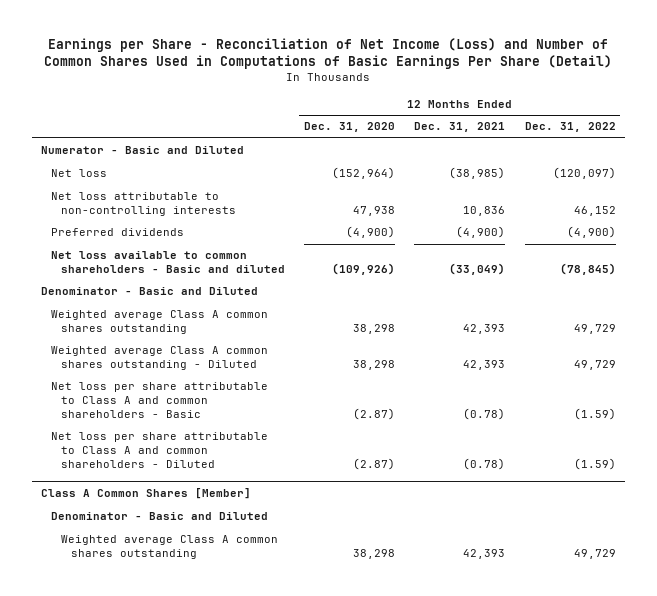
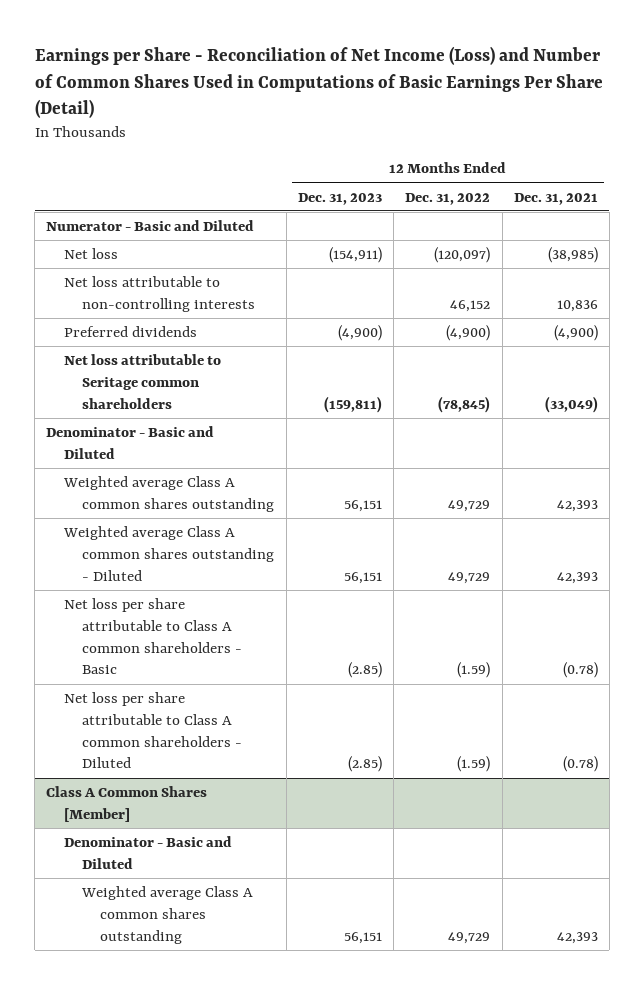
- | 12 Months Ended Dec. 31, 2020 | 12 Months Ended Dec. 31, 2021 | 12 Months Ended Dec. 31, 2022
+ | 12 Months Ended Dec. 31, 2023 | 12 Months Ended Dec. 31, 2022 | 12 Months Ended Dec. 31, 2021
- Net loss available to common shareholders - Basic and diluted | (109,926) | (33,049) | (78,845)
+ Net loss attributable to Seritage common shareholders | (159,811) | (78,845) | (33,049)
- Net loss per share attributable to Class A and common shareholders - Basic | (2.87) | (0.78) | (1.59)
- Net loss per share attributable to Class A and common shareholders - Diluted | (2.87) | (0.78) | (1.59)
+ Net loss per share attributable to Class A common shareholders - Basic | (2.85) | (1.59) | (0.78)
+ Net loss per share attributable to Class A common shareholders - Diluted | (2.85) | (1.59) | (0.78)

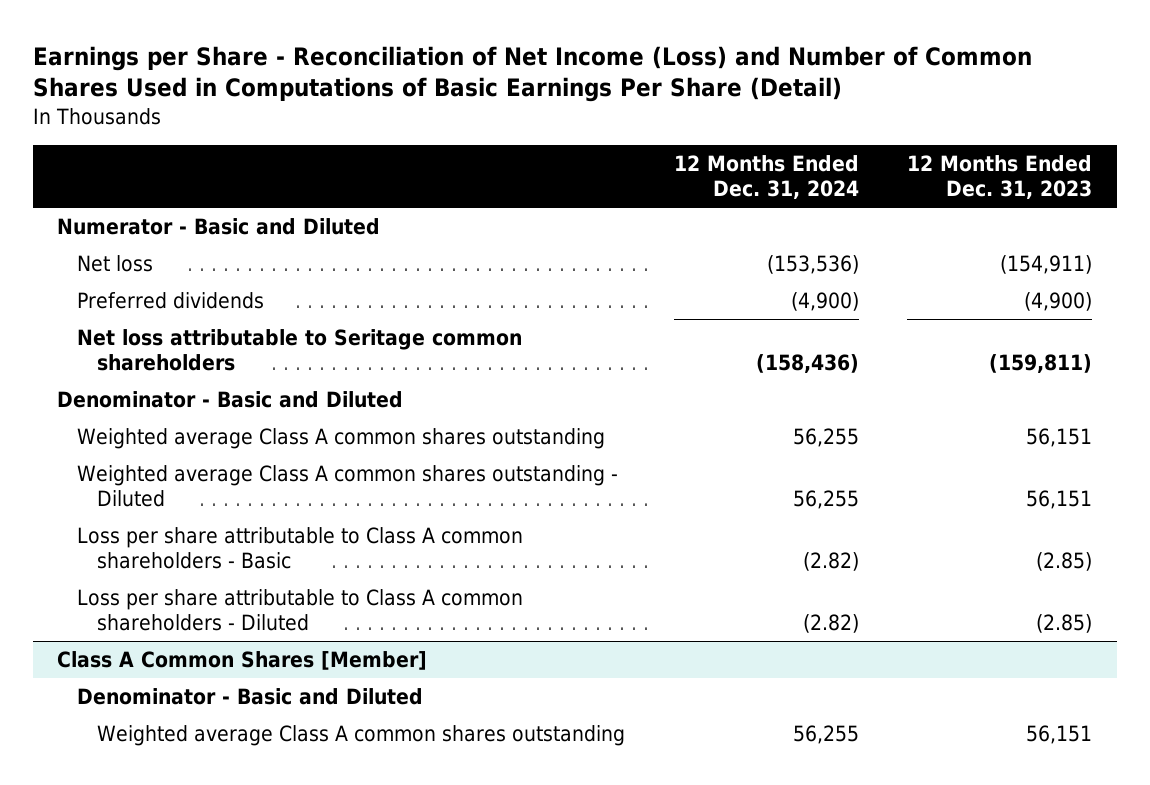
- | 12 Months Ended Dec. 31, 2023 | 12 Months Ended Dec. 31, 2022 | 12 Months Ended Dec. 31, 2021
+ | 12 Months Ended Dec. 31, 2024 | 12 Months Ended Dec. 31, 2023
- Net loss attributable to non-controlling interests | | 46,152 | 10,836
- Net loss per share attributable to Class A common shareholders - Basic | (2.85) | (1.59) | (0.78)
- Net loss per share attributable to Class A common shareholders - Diluted | (2.85) | (1.59) | (0.78)
+ Loss per share attributable to Class A common shareholders - Basic | (2.82) | (2.85)
+ Loss per share attributable to Class A common shareholders - Diluted | (2.82) | (2.85)

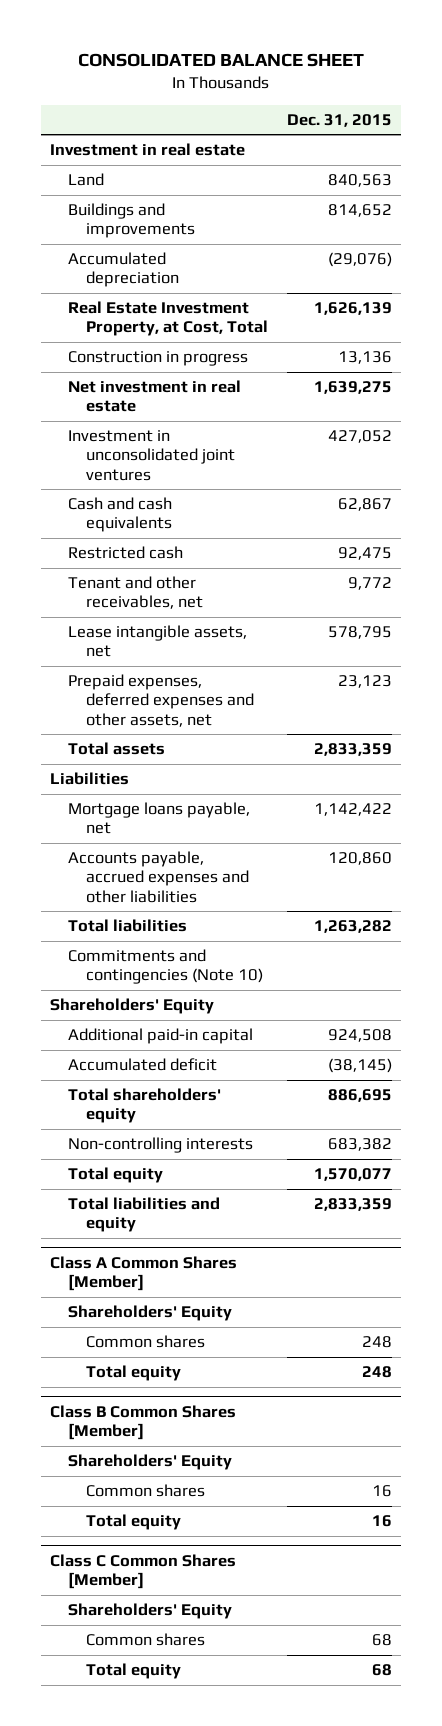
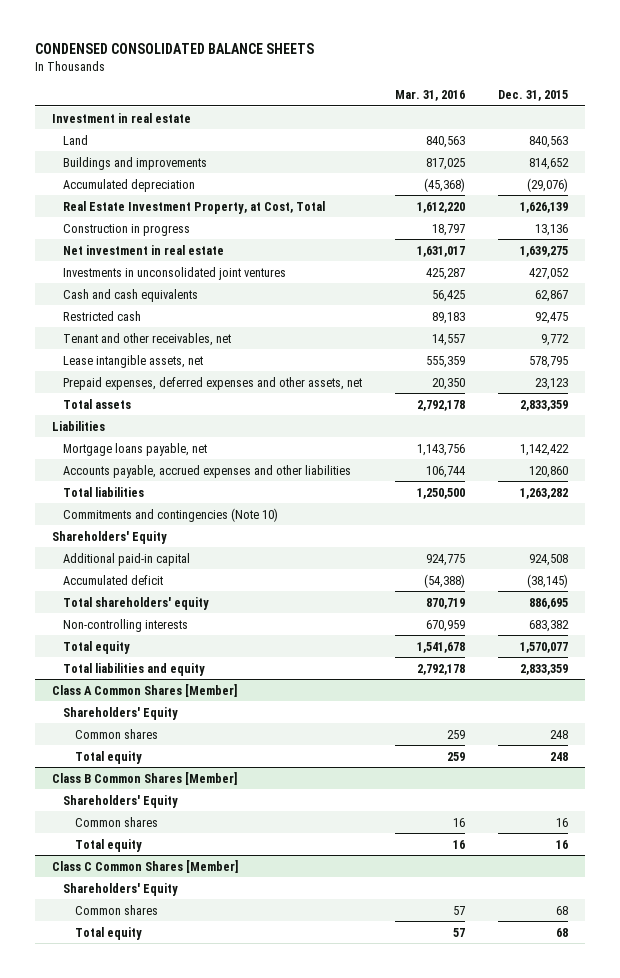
- CONSOLIDATED BALANCE SHEET
+ CONDENSED CONSOLIDATED BALANCE SHEETS
- | Dec. 31, 2015
+ | Mar. 31, 2016 | Dec. 31, 2015
- Investment in unconsolidated joint ventures | 427,052
+ Investments in unconsolidated joint ventures | 425,287 | 427,052

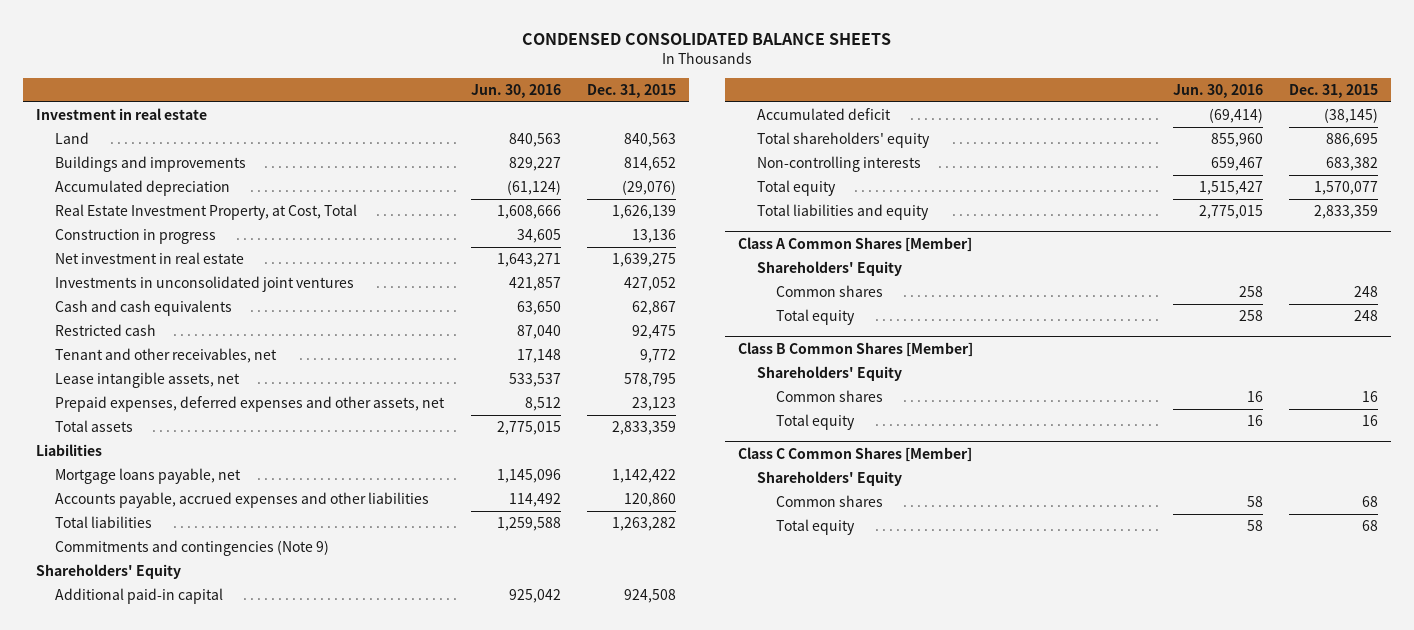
- | Mar. 31, 2016 | Dec. 31, 2015
+ | Jun. 30, 2016 | Dec. 31, 2015
- Commitments and contingencies (Note 10)
+ Commitments and contingencies (Note 9)

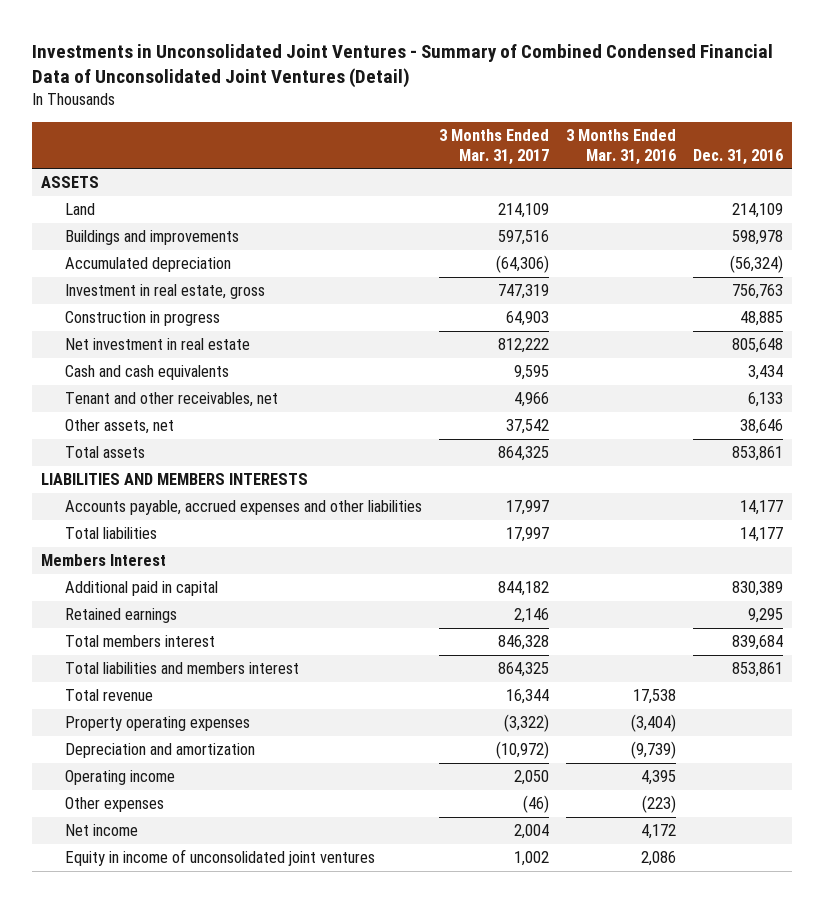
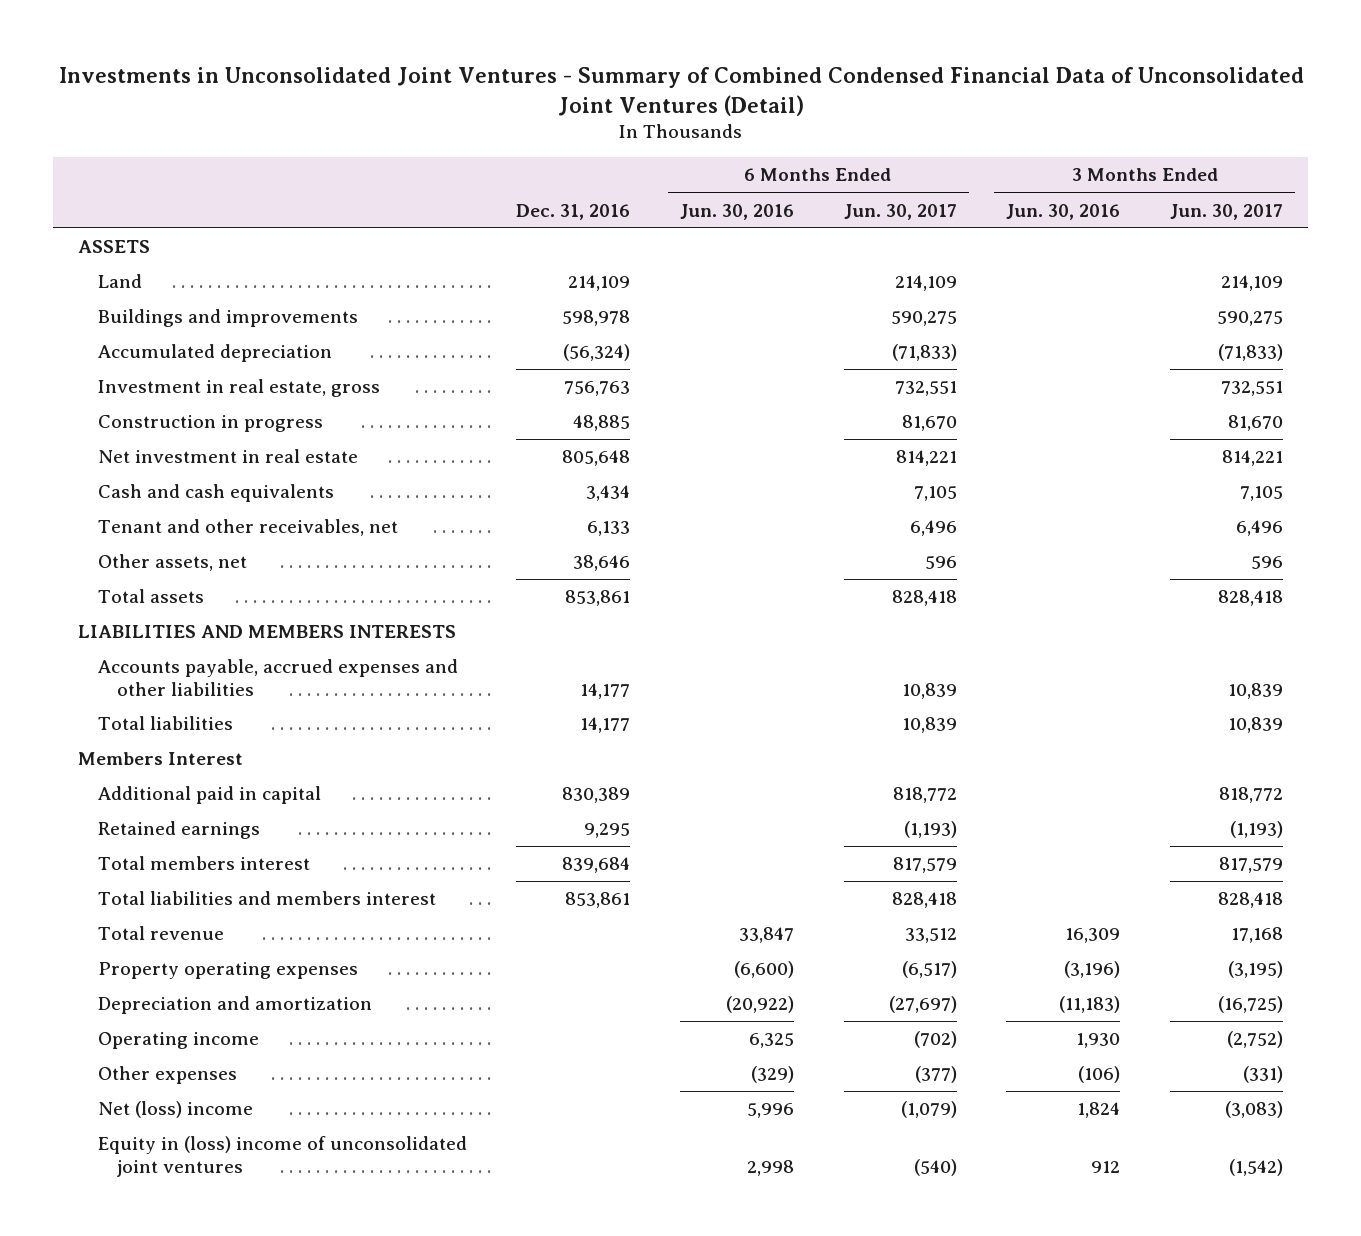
- | 3 Months Ended Mar. 31, 2017 | 3 Months Ended Mar. 31, 2016 | Dec. 31, 2016
+ | Dec. 31, 2016 | 6 Months Ended Jun. 30, 2016 | 6 Months Ended Jun. 30, 2017 | 3 Months Ended Jun. 30, 2016 | 3 Months Ended Jun. 30, 2017
- Net income | 2,004 | 4,172 |
- Equity in income of unconsolidated joint ventures | 1,002 | 2,086 |
+ Net (loss) income | | 5,996 | (1,079) | 1,824 | (3,083)
+ Equity in (loss) income of unconsolidated joint ventures | | 2,998 | (540) | 912 | (1,542)

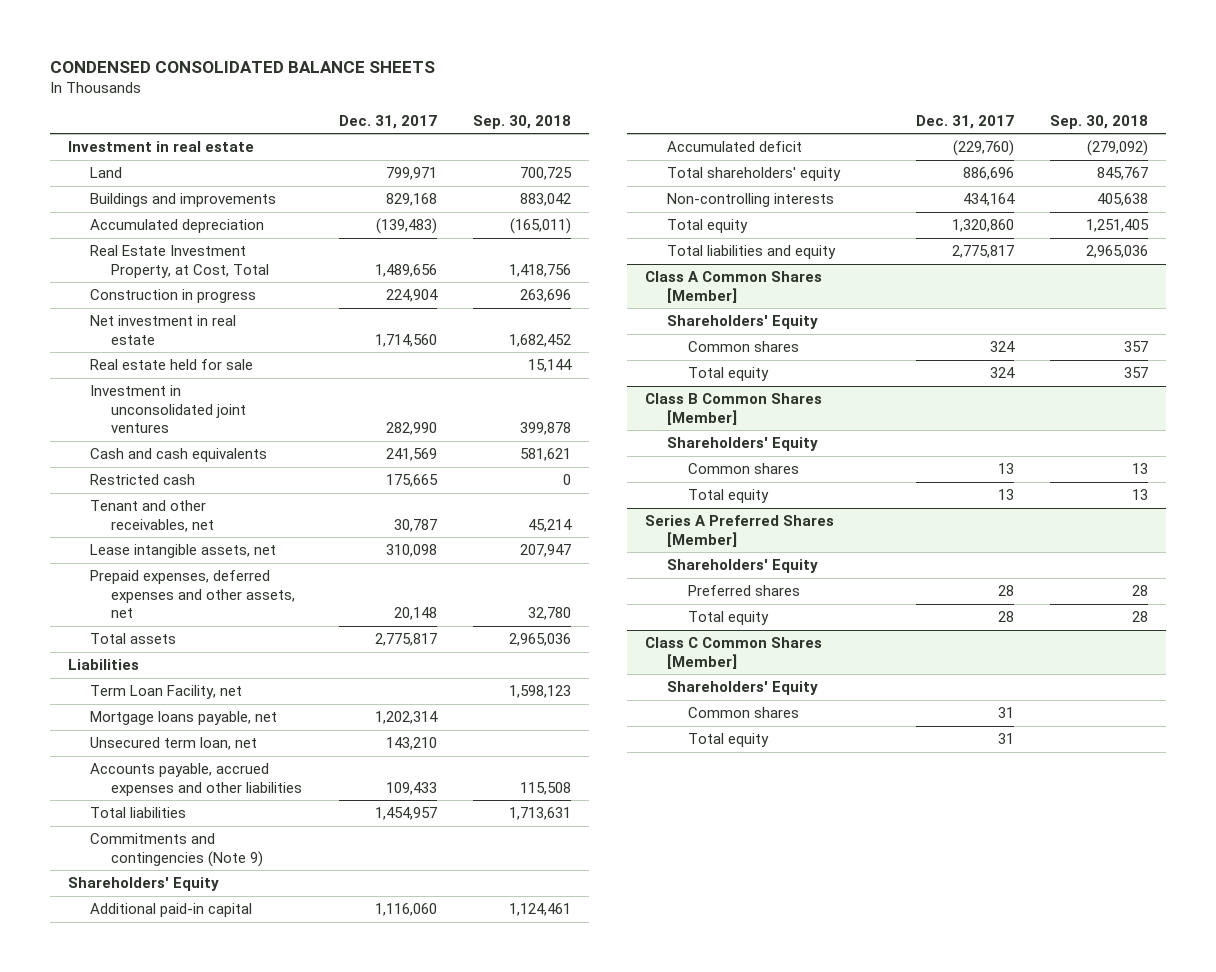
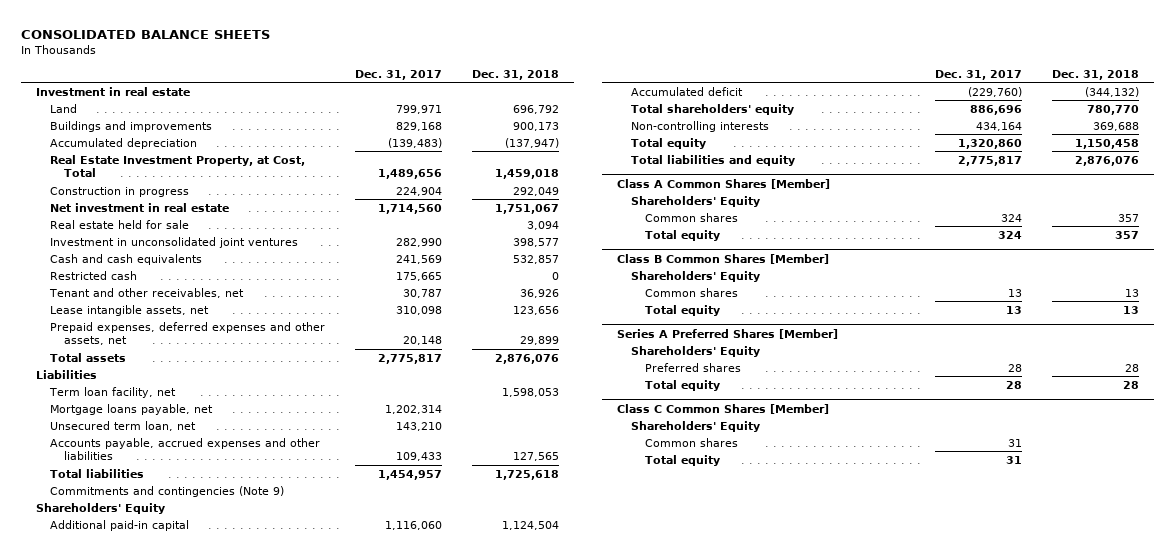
- CONDENSED CONSOLIDATED BALANCE SHEETS
+ CONSOLIDATED BALANCE SHEETS
- | Dec. 31, 2017 | Sep. 30, 2018
+ | Dec. 31, 2017 | Dec. 31, 2018
- Term Loan Facility, net | | 1,598,123
+ Term loan facility, net | | 1,598,053

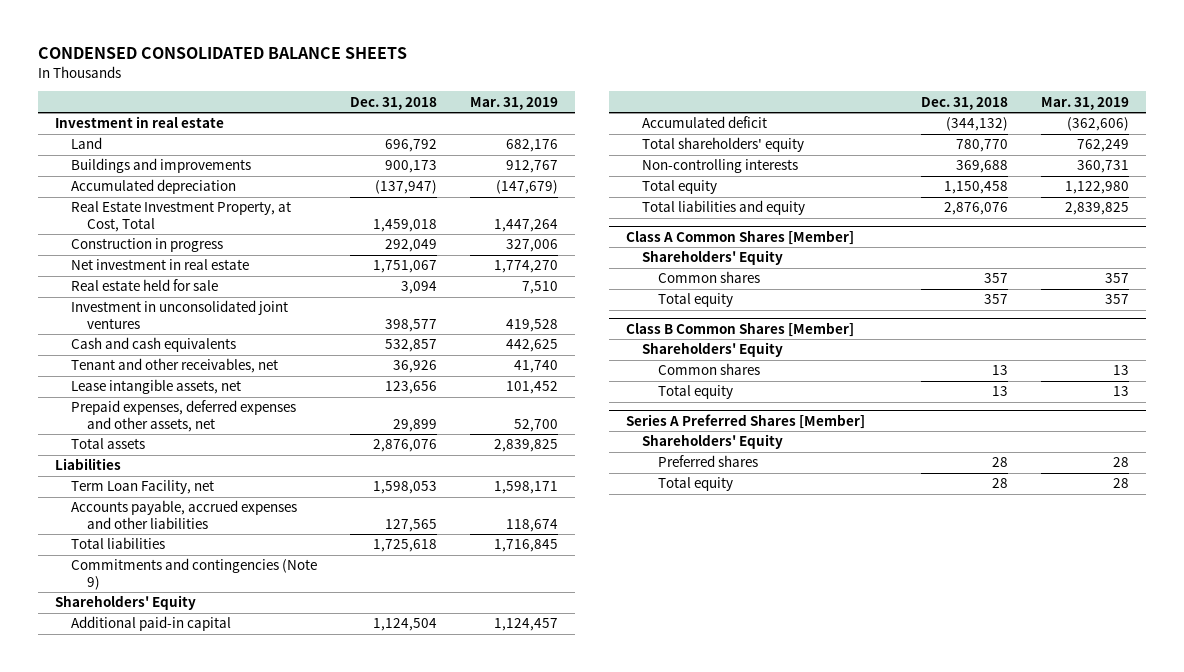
- CONSOLIDATED BALANCE SHEETS
+ CONDENSED CONSOLIDATED BALANCE SHEETS
- | Dec. 31, 2017 | Dec. 31, 2018
+ | Dec. 31, 2018 | Mar. 31, 2019
- Restricted cash | 175,665 | 0
- Term loan facility, net | | 1,598,053
- Mortgage loans payable, net | 1,202,314 |
- Unsecured term loan, net | 143,210 |
+ Term Loan Facility, net | 1,598,053 | 1,598,171
- Class C Common Shares [Member]
- Shareholders' Equity
- Common shares | 31 |
- Total equity | 31 |

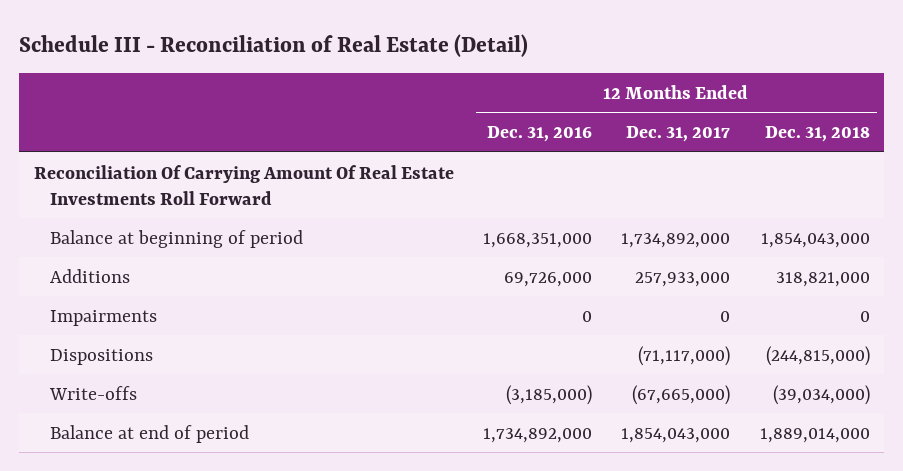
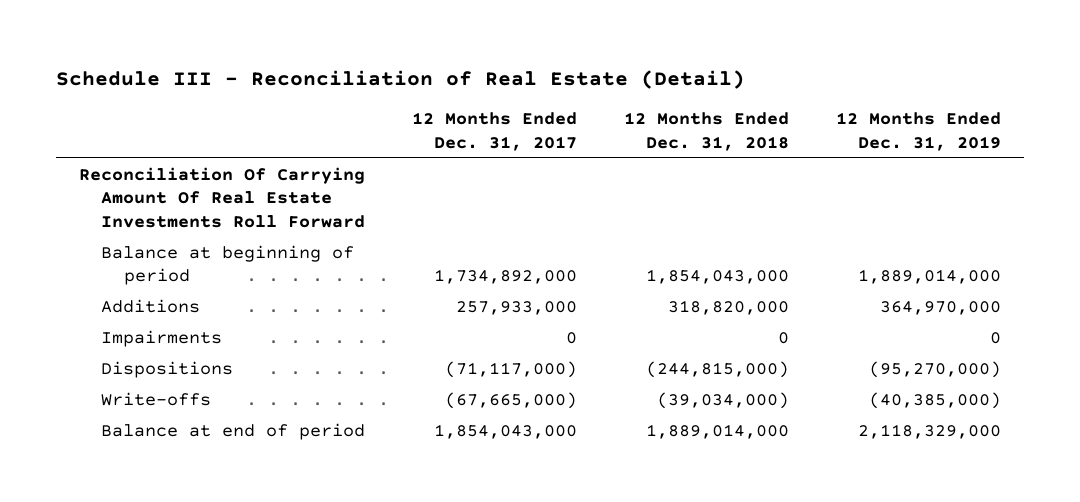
- | 12 Months Ended Dec. 31, 2016 | 12 Months Ended Dec. 31, 2017 | 12 Months Ended Dec. 31, 2018
+ | 12 Months Ended Dec. 31, 2017 | 12 Months Ended Dec. 31, 2018 | 12 Months Ended Dec. 31, 2019
- Additions | 69,726,000 | 257,933,000 | 318,821,000
+ Additions | 257,933,000 | 318,820,000 | 364,970,000

